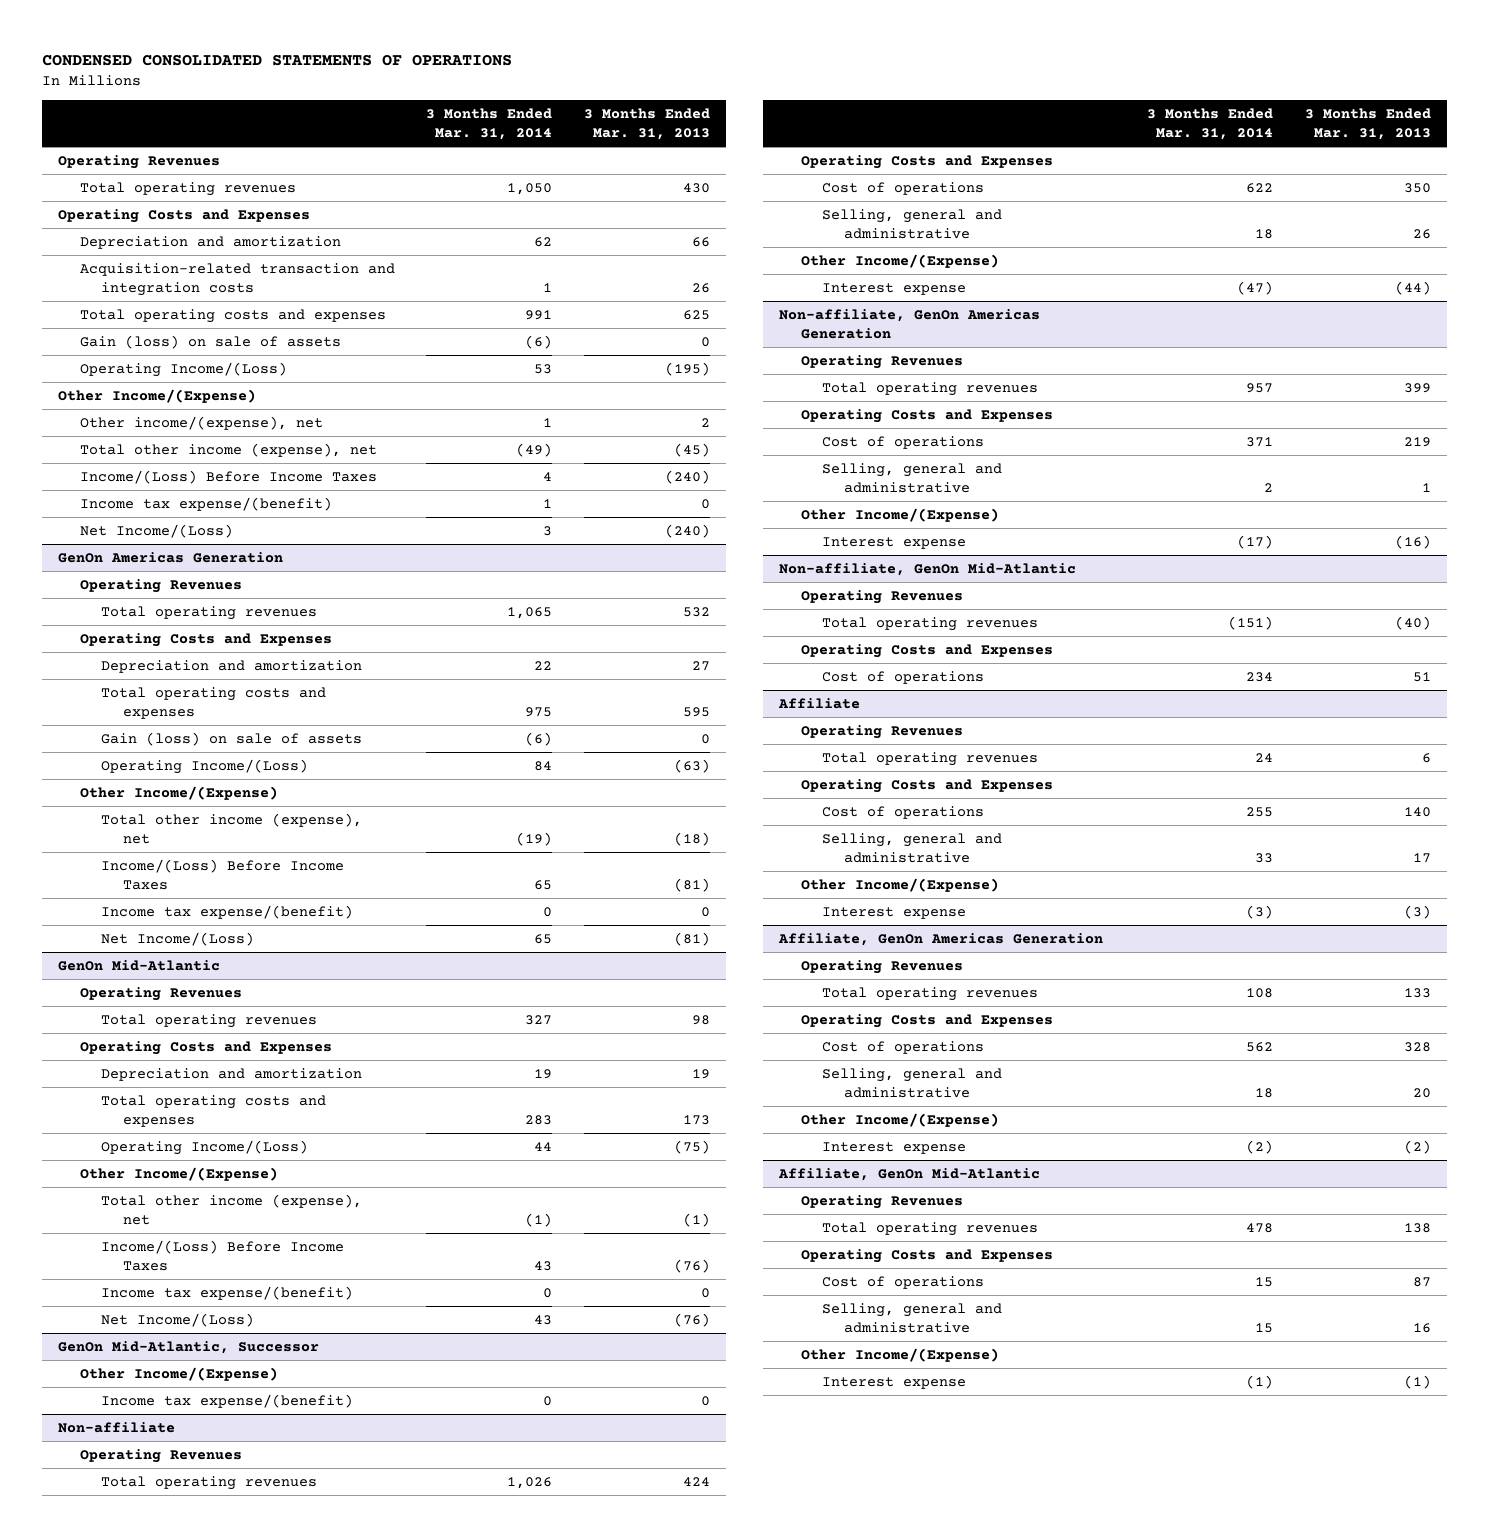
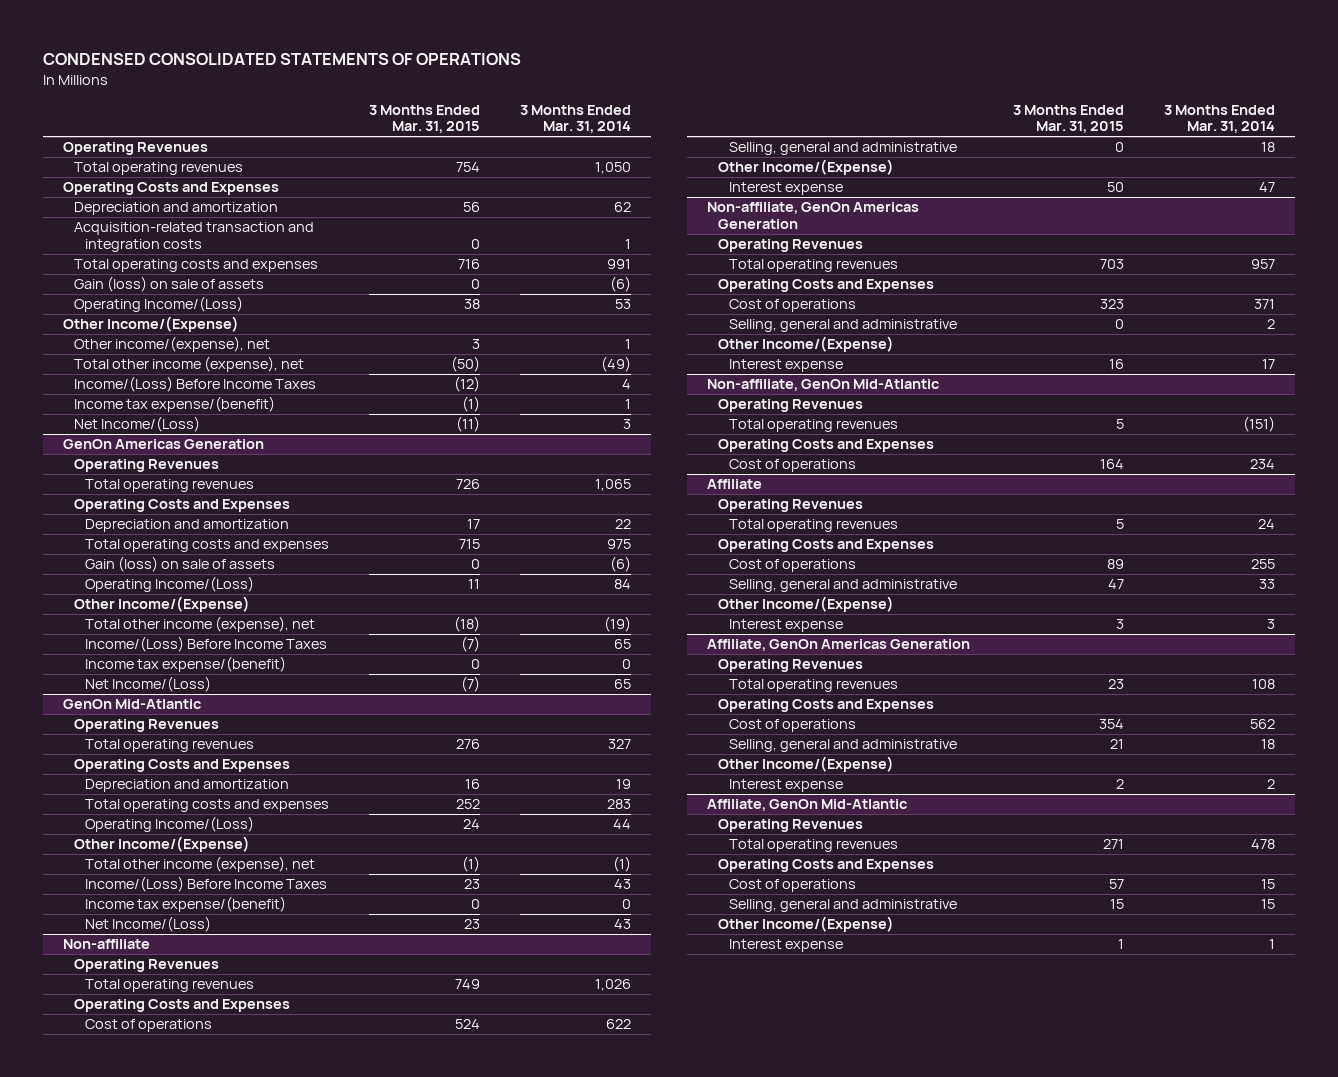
- | 3 Months Ended Mar. 31, 2014 | 3 Months Ended Mar. 31, 2013
+ | 3 Months Ended Mar. 31, 2015 | 3 Months Ended Mar. 31, 2014
- GenOn Mid-Atlantic, Successor
- Other Income/(Expense)
- Income tax expense/(benefit) | 0 | 0
@ Non-affiliate
- Interest expense | (47) | (44)
+ Interest expense | 50 | 47
@ Non-affiliate, GenOn Americas Generation
- Interest expense | (17) | (16)
+ Interest expense | 16 | 17
@ Affiliate
- Interest expense | (3) | (3)
+ Interest expense | 3 | 3
@ Affiliate, GenOn Americas Generation
- Interest expense | (2) | (2)
+ Interest expense | 2 | 2
@ Affiliate, GenOn Mid-Atlantic
- Interest expense | (1) | (1)
+ Interest expense | 1 | 1

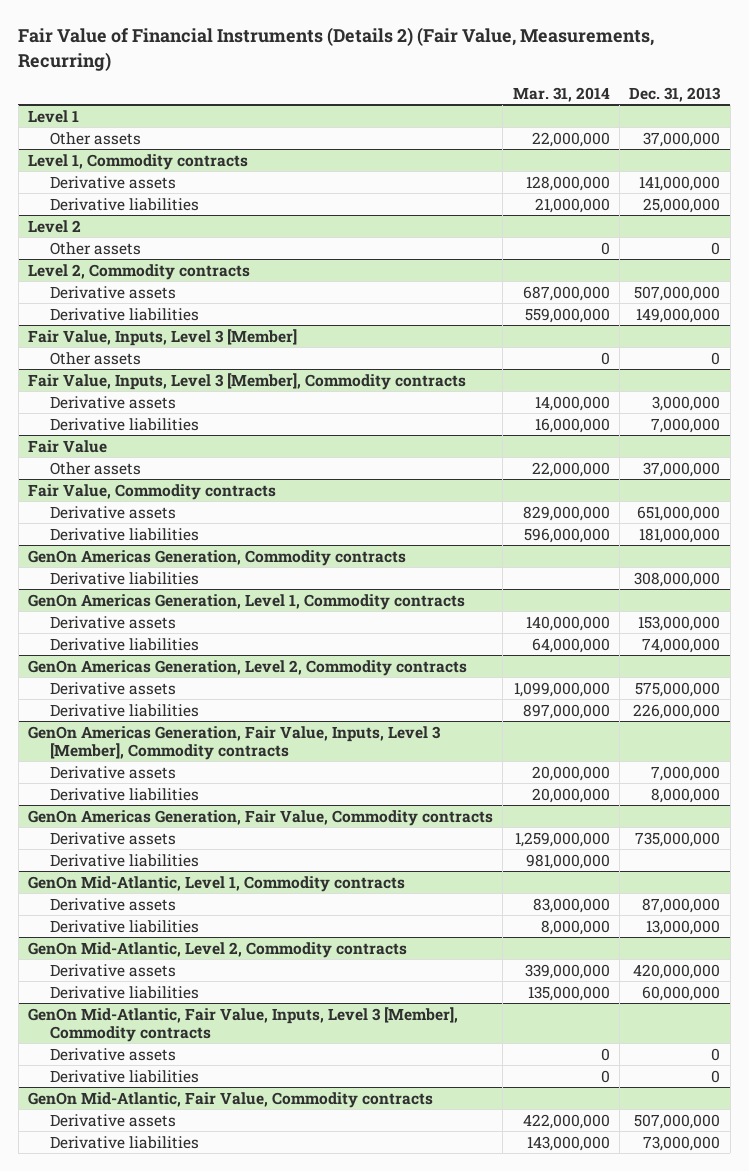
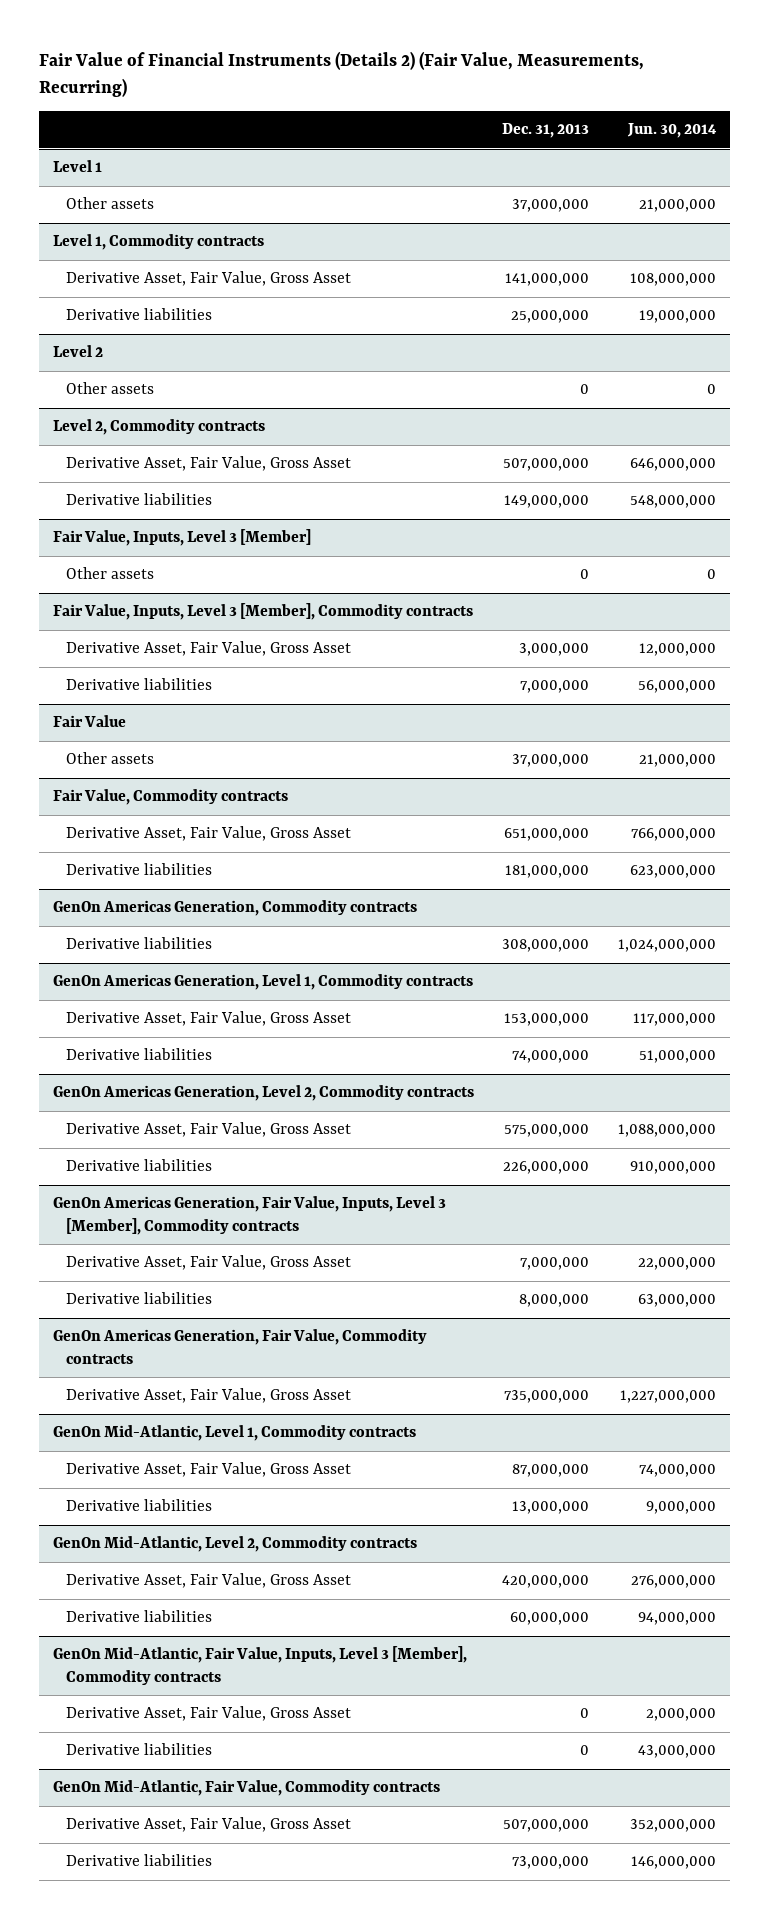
- | Mar. 31, 2014 | Dec. 31, 2013
+ | Dec. 31, 2013 | Jun. 30, 2014
@ Level 1, Commodity contracts
- Derivative assets | 128,000,000 | 141,000,000
+ Derivative Asset, Fair Value, Gross Asset | 141,000,000 | 108,000,000
@ Level 2, Commodity contracts
- Derivative assets | 687,000,000 | 507,000,000
+ Derivative Asset, Fair Value, Gross Asset | 507,000,000 | 646,000,000
@ Fair Value, Inputs, Level 3 [Member], Commodity contracts
- Derivative assets | 14,000,000 | 3,000,000
+ Derivative Asset, Fair Value, Gross Asset | 3,000,000 | 12,000,000
@ Fair Value, Commodity contracts
- Derivative assets | 829,000,000 | 651,000,000
+ Derivative Asset, Fair Value, Gross Asset | 651,000,000 | 766,000,000
@ GenOn Americas Generation, Level 1, Commodity contracts
- Derivative assets | 140,000,000 | 153,000,000
+ Derivative Asset, Fair Value, Gross Asset | 153,000,000 | 117,000,000
@ GenOn Americas Generation, Level 2, Commodity contracts
- Derivative assets | 1,099,000,000 | 575,000,000
+ Derivative Asset, Fair Value, Gross Asset | 575,000,000 | 1,088,000,000
@ GenOn Americas Generation, Fair Value, Inputs, Level 3 [Member], Commodity contracts
- Derivative assets | 20,000,000 | 7,000,000
+ Derivative Asset, Fair Value, Gross Asset | 7,000,000 | 22,000,000
@ GenOn Americas Generation, Fair Value, Commodity contracts
- Derivative assets | 1,259,000,000 | 735,000,000
- Derivative liabilities | 981,000,000 |
+ Derivative Asset, Fair Value, Gross Asset | 735,000,000 | 1,227,000,000
@ GenOn Mid-Atlantic, Level 1, Commodity contracts
- Derivative assets | 83,000,000 | 87,000,000
+ Derivative Asset, Fair Value, Gross Asset | 87,000,000 | 74,000,000
@ GenOn Mid-Atlantic, Level 2, Commodity contracts
- Derivative assets | 339,000,000 | 420,000,000
+ Derivative Asset, Fair Value, Gross Asset | 420,000,000 | 276,000,000
@ GenOn Mid-Atlantic, Fair Value, Inputs, Level 3 [Member], Commodity contracts
- Derivative assets | 0 | 0
+ Derivative Asset, Fair Value, Gross Asset | 0 | 2,000,000
@ GenOn Mid-Atlantic, Fair Value, Commodity contracts
- Derivative assets | 422,000,000 | 507,000,000
+ Derivative Asset, Fair Value, Gross Asset | 507,000,000 | 352,000,000

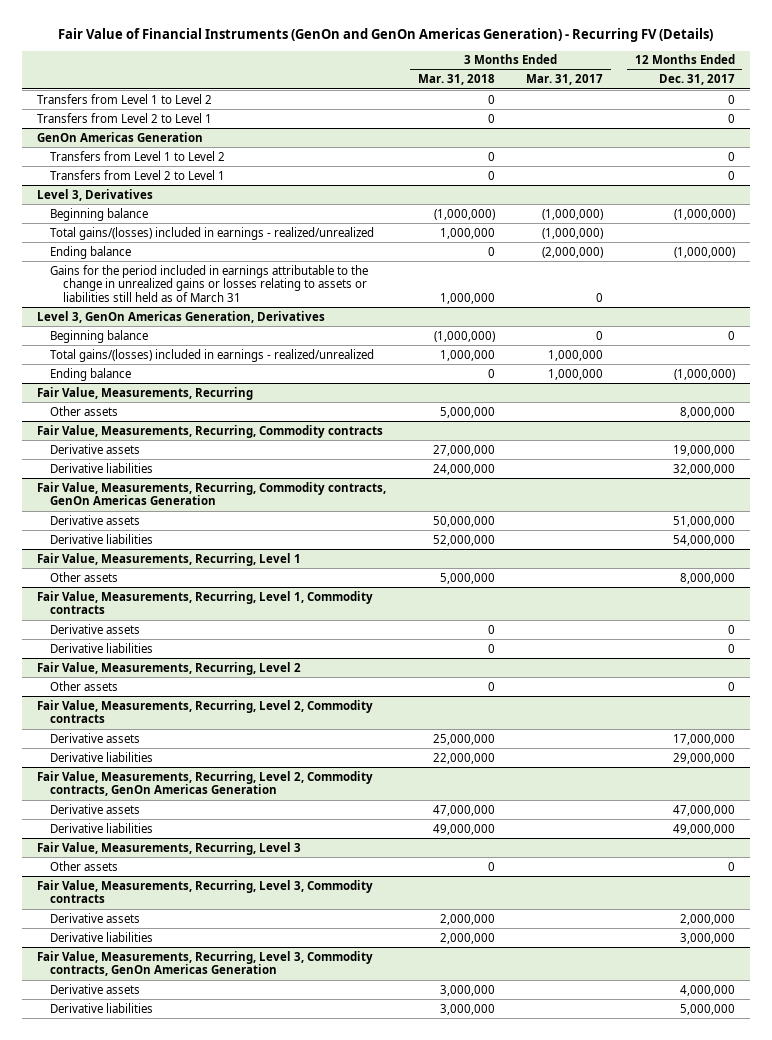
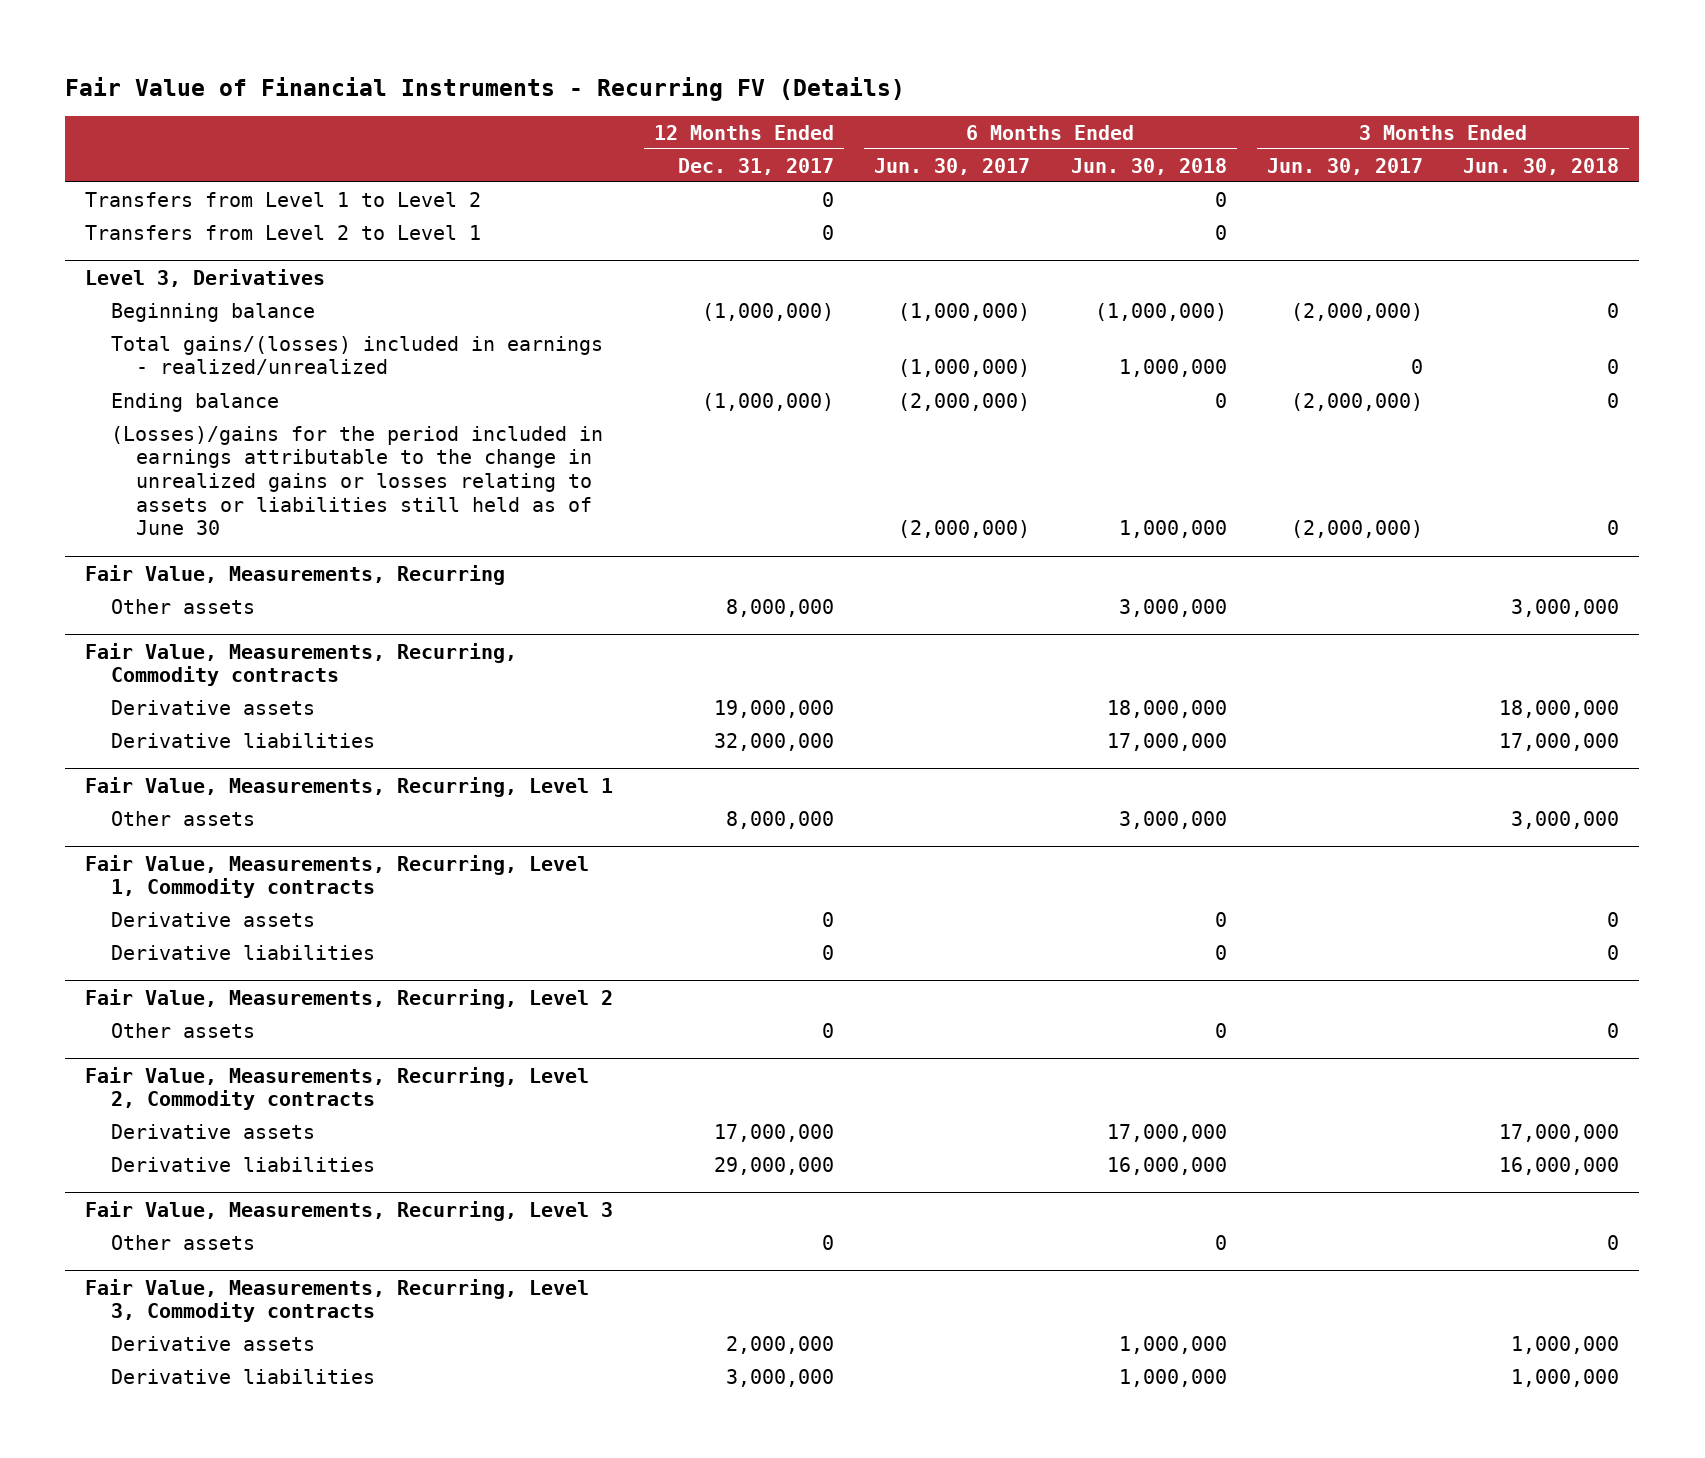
- Fair Value of Financial Instruments (GenOn and GenOn Americas Generation) - Recurring FV (Details)
+ Fair Value of Financial Instruments - Recurring FV (Details)
- | 3 Months Ended Mar. 31, 2018 | 3 Months Ended Mar. 31, 2017 | 12 Months Ended Dec. 31, 2017
+ | 12 Months Ended Dec. 31, 2017 | 6 Months Ended Jun. 30, 2017 | 6 Months Ended Jun. 30, 2018 | 3 Months Ended Jun. 30, 2017 | 3 Months Ended Jun. 30, 2018
- GenOn Americas Generation
- Transfers from Level 1 to Level 2 | 0 | | 0
- Transfers from Level 2 to Level 1 | 0 | | 0
@ Level 3, Derivatives
- Gains for the period included in earnings attributable to the change in unrealized gains or losses relating to assets or liabilities still held as of March 31 | 1,000,000 | 0 |
- Level 3, GenOn Americas Generation, Derivatives
- Beginning balance | (1,000,000) | 0 | 0
- Total gains/(losses) included in earnings - realized/unrealized | 1,000,000 | 1,000,000 |
- Ending balance | 0 | 1,000,000 | (1,000,000)
@ Level 3, Derivatives
+ (Losses)/gains for the period included in earnings attributable to the change in unrealized gains or losses relating to assets or liabilities still held as of June 30 | | (2,000,000) | 1,000,000 | (2,000,000) | 0
- Fair Value, Measurements, Recurring, Commodity contracts, GenOn Americas Generation
- Derivative assets | 50,000,000 | | 51,000,000
- Derivative liabilities | 52,000,000 | | 54,000,000
- Fair Value, Measurements, Recurring, Level 2, Commodity contracts, GenOn Americas Generation
- Derivative assets | 47,000,000 | | 47,000,000
- Derivative liabilities | 49,000,000 | | 49,000,000
- Fair Value, Measurements, Recurring, Level 3, Commodity contracts, GenOn Americas Generation
- Derivative assets | 3,000,000 | | 4,000,000
- Derivative liabilities | 3,000,000 | | 5,000,000

